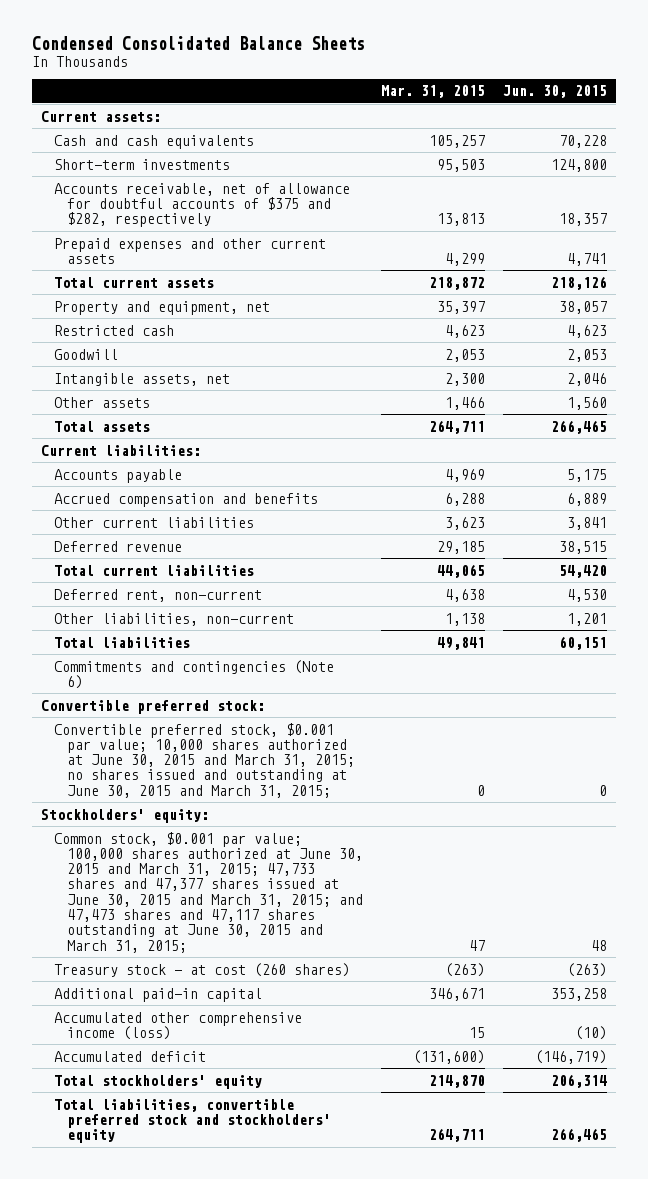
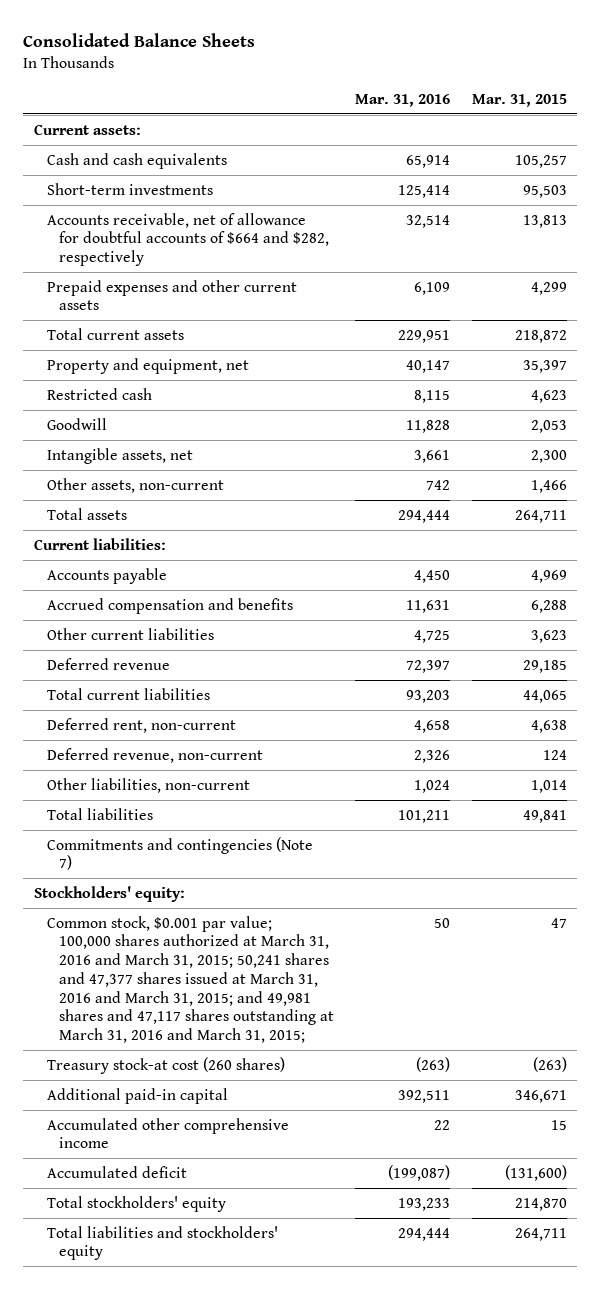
- Condensed Consolidated Balance Sheets
+ Consolidated Balance Sheets
- | Mar. 31, 2015 | Jun. 30, 2015
+ | Mar. 31, 2016 | Mar. 31, 2015
- Accounts receivable, net of allowance for doubtful accounts of $375 and $282, respectively | 13,813 | 18,357
+ Accounts receivable, net of allowance for doubtful accounts of $664 and $282, respectively | 32,514 | 13,813
- Other assets | 1,466 | 1,560
+ Other assets, non-current | 742 | 1,466
- Other liabilities, non-current | 1,138 | 1,201
+ Deferred revenue, non-current | 2,326 | 124
+ Other liabilities, non-current | 1,024 | 1,014
- Commitments and contingencies (Note 6)
- Convertible preferred stock:
- Convertible preferred stock, $0.001 par value; 10,000 shares authorized at June 30, 2015 and March 31, 2015; no shares issued and outstanding at June 30, 2015 and March 31, 2015; | 0 | 0
+ Commitments and contingencies (Note 7)
- Common stock, $0.001 par value; 100,000 shares authorized at June 30, 2015 and March 31, 2015; 47,733 shares and 47,377 shares issued at June 30, 2015 and March 31, 2015; and 47,473 shares and 47,117 shares outstanding at June 30, 2015 and March 31, 2015; | 47 | 48
- Treasury stock - at cost (260 shares) | (263) | (263)
+ Common stock, $0.001 par value; 100,000 shares authorized at March 31, 2016 and March 31, 2015; 50,241 shares and 47,377 shares issued at March 31, 2016 and March 31, 2015; and 49,981 shares and 47,117 shares outstanding at March 31, 2016 and March 31, 2015; | 50 | 47
+ Treasury stock-at cost (260 shares) | (263) | (263)
- Accumulated other comprehensive income (loss) | 15 | (10)
+ Accumulated other comprehensive income | 22 | 15
- Total liabilities, convertible preferred stock and stockholders' equity | 264,711 | 266,465
+ Total liabilities and stockholders' equity | 294,444 | 264,711

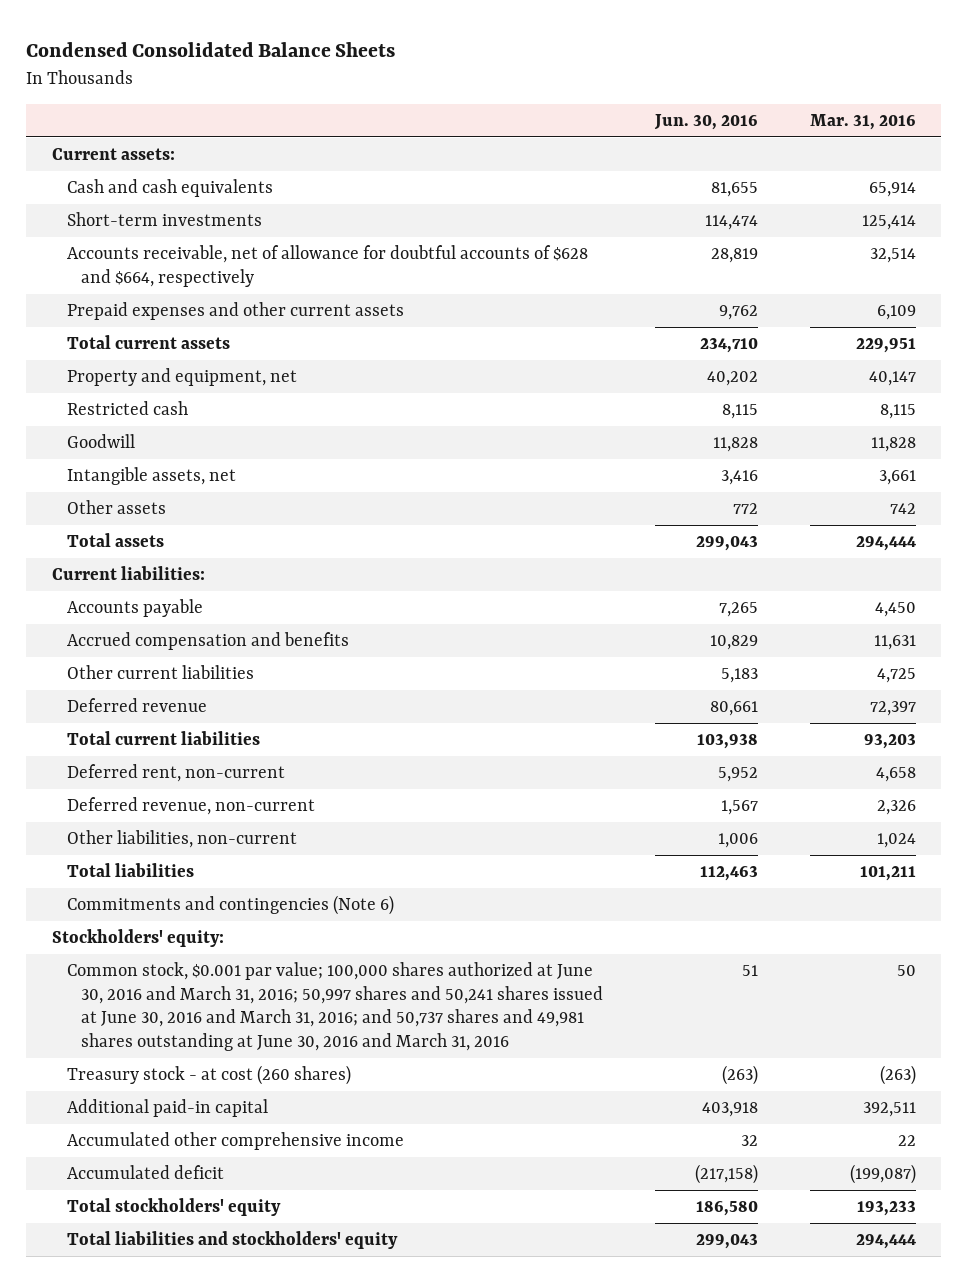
- Consolidated Balance Sheets
+ Condensed Consolidated Balance Sheets
- | Mar. 31, 2016 | Mar. 31, 2015
+ | Jun. 30, 2016 | Mar. 31, 2016
- Accounts receivable, net of allowance for doubtful accounts of $664 and $282, respectively | 32,514 | 13,813
+ Accounts receivable, net of allowance for doubtful accounts of $628 and $664, respectively | 28,819 | 32,514
- Other assets, non-current | 742 | 1,466
+ Other assets | 772 | 742
- Commitments and contingencies (Note 7)
+ Commitments and contingencies (Note 6)
- Common stock, $0.001 par value; 100,000 shares authorized at March 31, 2016 and March 31, 2015; 50,241 shares and 47,377 shares issued at March 31, 2016 and March 31, 2015; and 49,981 shares and 47,117 shares outstanding at March 31, 2016 and March 31, 2015; | 50 | 47
- Treasury stock-at cost (260 shares) | (263) | (263)
+ Common stock, $0.001 par value; 100,000 shares authorized at June 30, 2016 and March 31, 2016; 50,997 shares and 50,241 shares issued at June 30, 2016 and March 31, 2016; and 50,737 shares and 49,981 shares outstanding at June 30, 2016 and March 31, 2016 | 51 | 50
+ Treasury stock - at cost (260 shares) | (263) | (263)

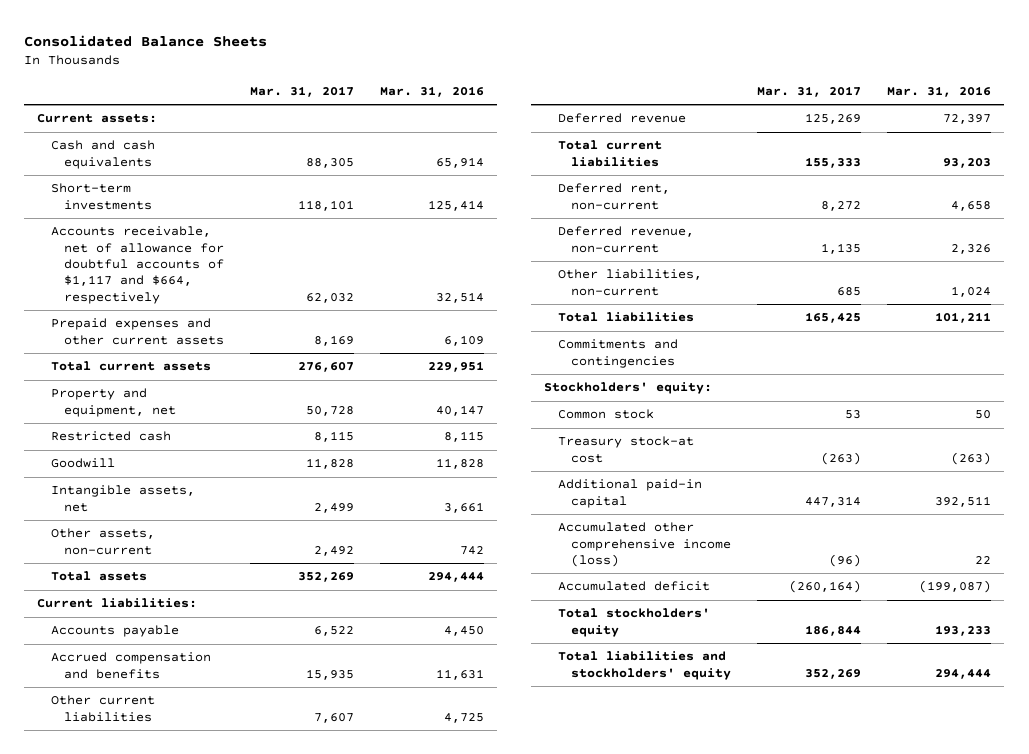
- Condensed Consolidated Balance Sheets
+ Consolidated Balance Sheets
- | Jun. 30, 2016 | Mar. 31, 2016
+ | Mar. 31, 2017 | Mar. 31, 2016
- Accounts receivable, net of allowance for doubtful accounts of $628 and $664, respectively | 28,819 | 32,514
+ Accounts receivable, net of allowance for doubtful accounts of $1,117 and $664, respectively | 62,032 | 32,514
- Other assets | 772 | 742
+ Other assets, non-current | 2,492 | 742
- Commitments and contingencies (Note 6)
+ Commitments and contingencies
- Common stock, $0.001 par value; 100,000 shares authorized at June 30, 2016 and March 31, 2016; 50,997 shares and 50,241 shares issued at June 30, 2016 and March 31, 2016; and 50,737 shares and 49,981 shares outstanding at June 30, 2016 and March 31, 2016 | 51 | 50
- Treasury stock - at cost (260 shares) | (263) | (263)
+ Common stock | 53 | 50
+ Treasury stock-at cost | (263) | (263)
- Accumulated other comprehensive income | 32 | 22
+ Accumulated other comprehensive income (loss) | (96) | 22

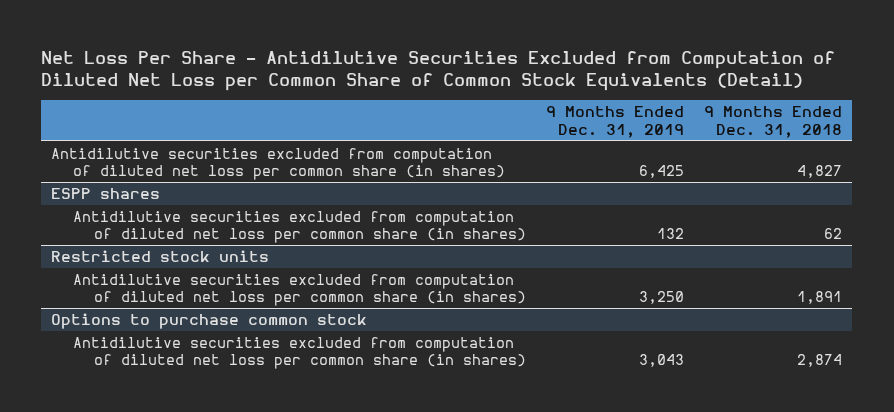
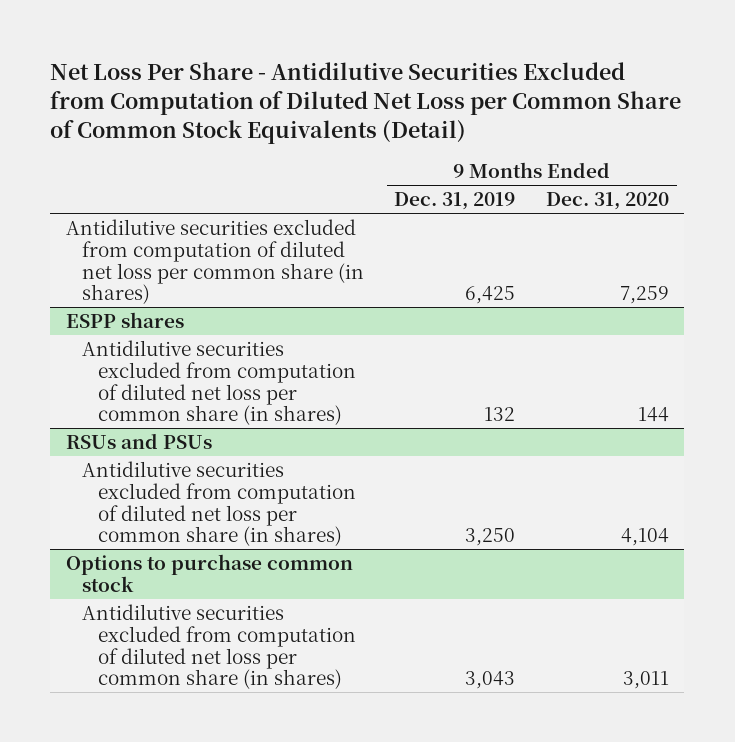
- | 9 Months Ended Dec. 31, 2019 | 9 Months Ended Dec. 31, 2018
+ | 9 Months Ended Dec. 31, 2019 | 9 Months Ended Dec. 31, 2020
- Restricted stock units
+ RSUs and PSUs

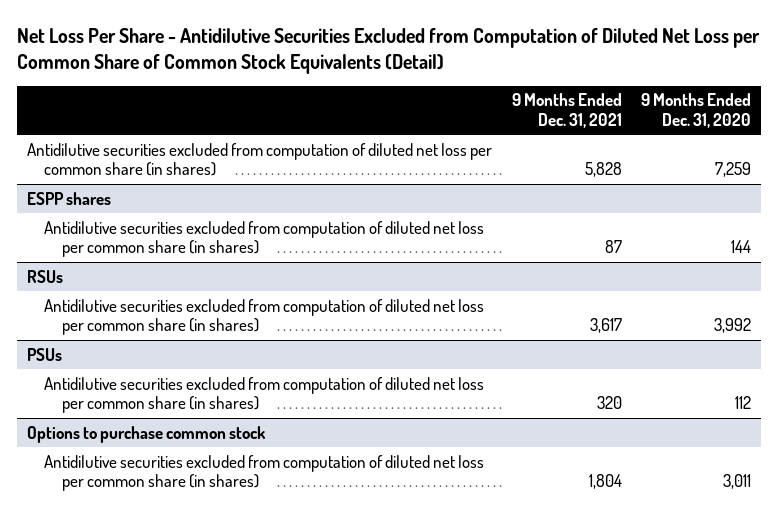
- | 9 Months Ended Dec. 31, 2019 | 9 Months Ended Dec. 31, 2020
+ | 9 Months Ended Dec. 31, 2021 | 9 Months Ended Dec. 31, 2020
- RSUs and PSUs
- Antidilutive securities excluded from computation of diluted net loss per common share (in shares) | 3,250 | 4,104
+ RSUs
+ Antidilutive securities excluded from computation of diluted net loss per common share (in shares) | 3,617 | 3,992
+ PSUs
+ Antidilutive securities excluded from computation of diluted net loss per common share (in shares) | 320 | 112

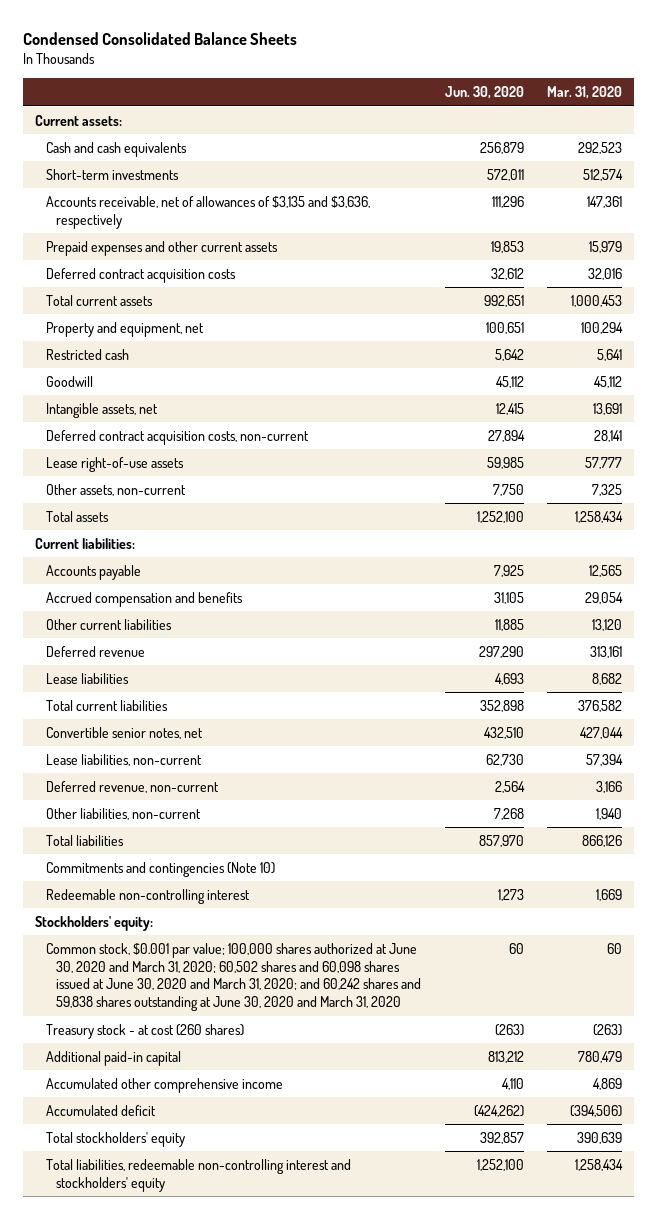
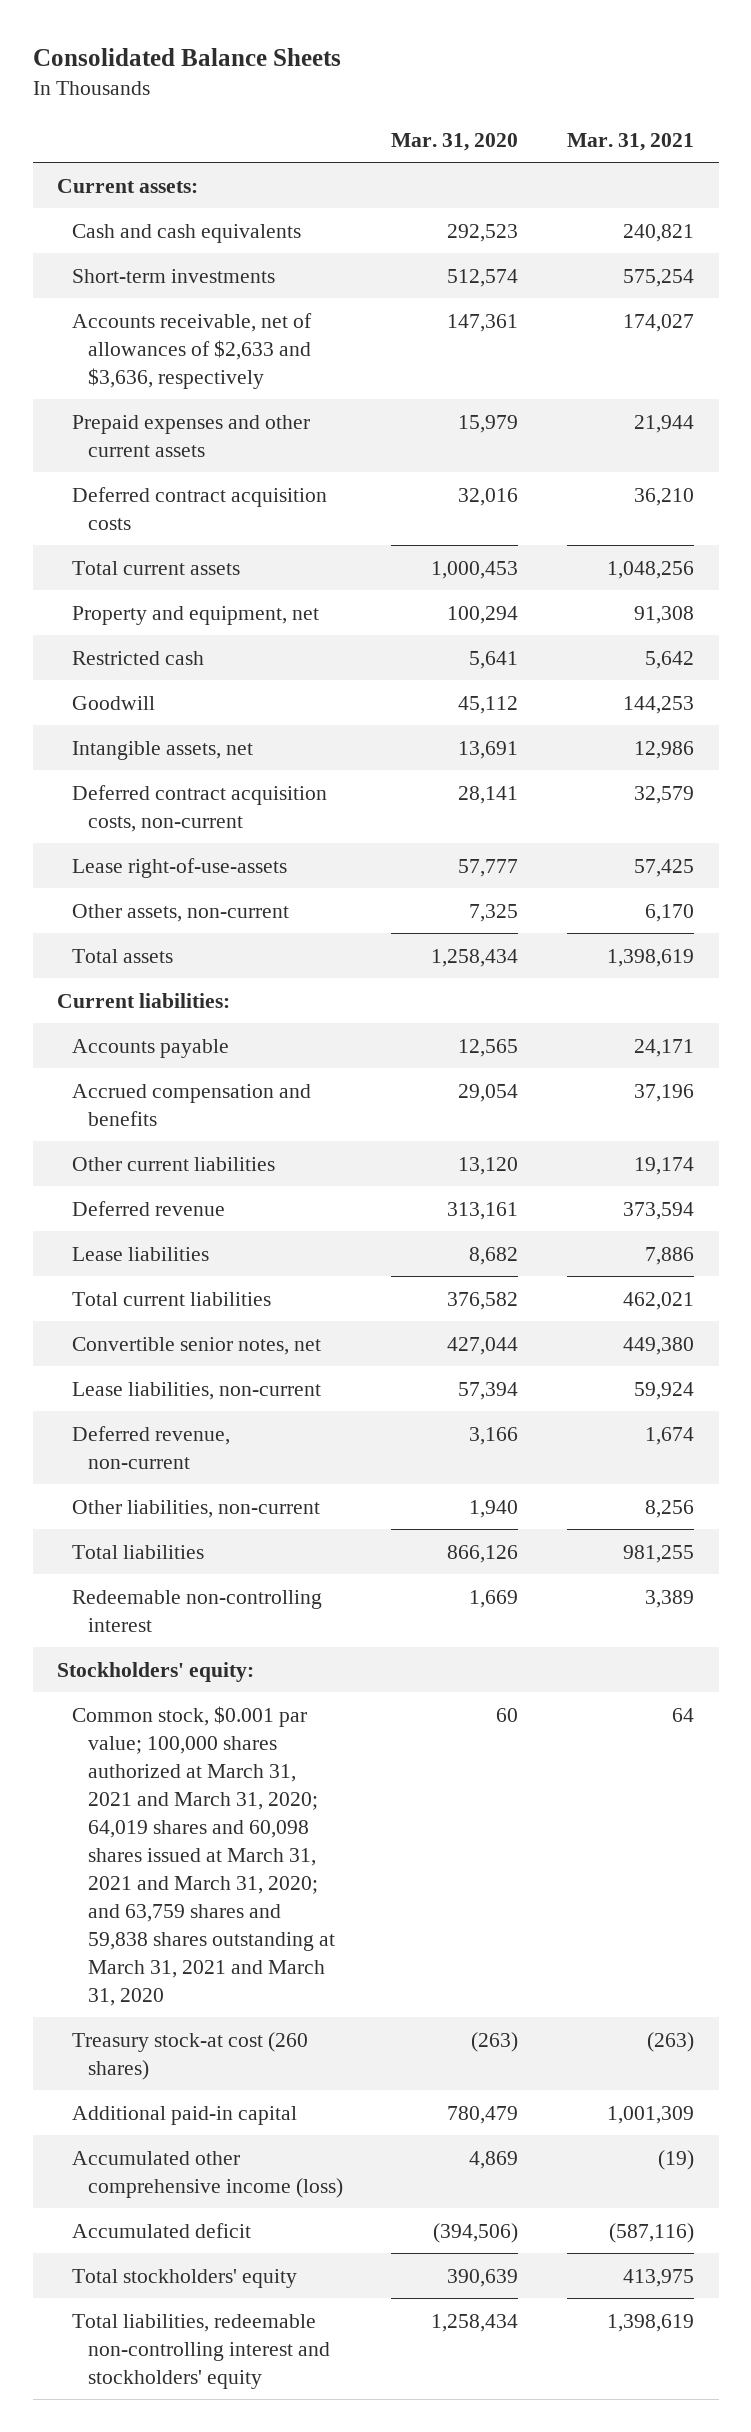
- Condensed Consolidated Balance Sheets
+ Consolidated Balance Sheets
- | Jun. 30, 2020 | Mar. 31, 2020
+ | Mar. 31, 2020 | Mar. 31, 2021
- Accounts receivable, net of allowances of $3,135 and $3,636, respectively | 111,296 | 147,361
+ Accounts receivable, net of allowances of $2,633 and $3,636, respectively | 147,361 | 174,027
- Lease right-of-use assets | 59,985 | 57,777
+ Lease right-of-use-assets | 57,777 | 57,425
- Commitments and contingencies (Note 10)
- Common stock, $0.001 par value; 100,000 shares authorized at June 30, 2020 and March 31, 2020; 60,502 shares and 60,098 shares issued at June 30, 2020 and March 31, 2020; and 60,242 shares and 59,838 shares outstanding at June 30, 2020 and March 31, 2020 | 60 | 60
- Treasury stock - at cost (260 shares) | (263) | (263)
+ Common stock, $0.001 par value; 100,000 shares authorized at March 31, 2021 and March 31, 2020; 64,019 shares and 60,098 shares issued at March 31, 2021 and March 31, 2020; and 63,759 shares and 59,838 shares outstanding at March 31, 2021 and March 31, 2020 | 60 | 64
+ Treasury stock-at cost (260 shares) | (263) | (263)
- Accumulated other comprehensive income | 4,110 | 4,869
+ Accumulated other comprehensive income (loss) | 4,869 | (19)

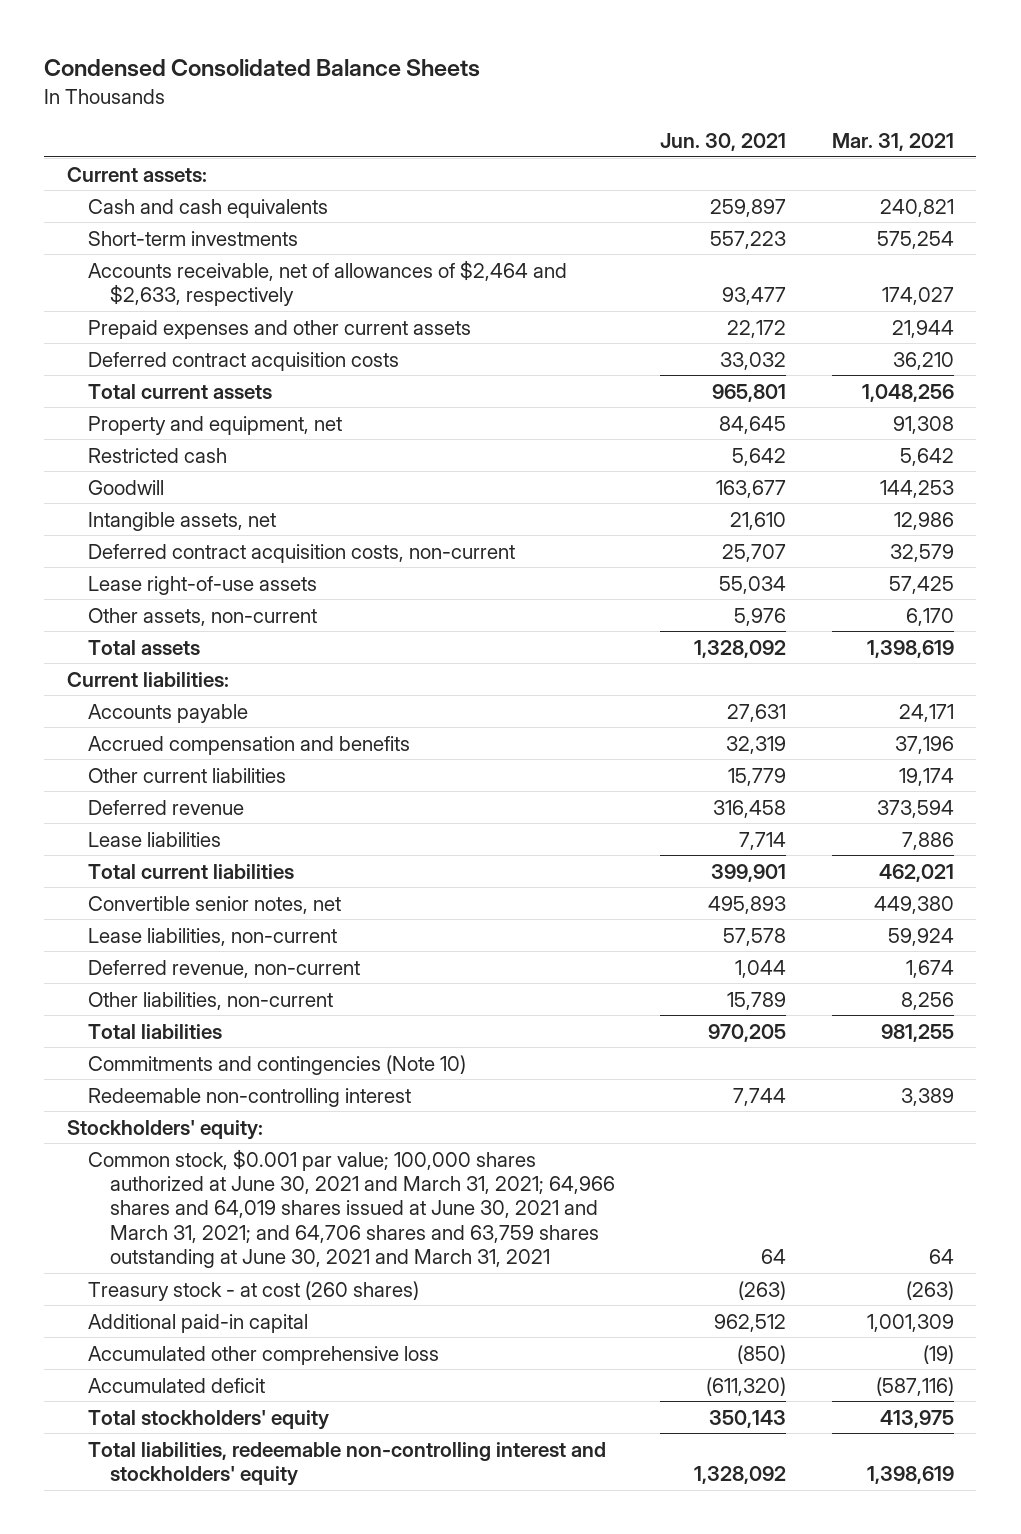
- Consolidated Balance Sheets
+ Condensed Consolidated Balance Sheets
- | Mar. 31, 2020 | Mar. 31, 2021
+ | Jun. 30, 2021 | Mar. 31, 2021
- Accounts receivable, net of allowances of $2,633 and $3,636, respectively | 147,361 | 174,027
+ Accounts receivable, net of allowances of $2,464 and $2,633, respectively | 93,477 | 174,027
- Lease right-of-use-assets | 57,777 | 57,425
+ Lease right-of-use assets | 55,034 | 57,425
+ Commitments and contingencies (Note 10)
- Common stock, $0.001 par value; 100,000 shares authorized at March 31, 2021 and March 31, 2020; 64,019 shares and 60,098 shares issued at March 31, 2021 and March 31, 2020; and 63,759 shares and 59,838 shares outstanding at March 31, 2021 and March 31, 2020 | 60 | 64
- Treasury stock-at cost (260 shares) | (263) | (263)
+ Common stock, $0.001 par value; 100,000 shares authorized at June 30, 2021 and March 31, 2021; 64,966 shares and 64,019 shares issued at June 30, 2021 and March 31, 2021; and 64,706 shares and 63,759 shares outstanding at June 30, 2021 and March 31, 2021 | 64 | 64
+ Treasury stock - at cost (260 shares) | (263) | (263)
- Accumulated other comprehensive income (loss) | 4,869 | (19)
+ Accumulated other comprehensive loss | (850) | (19)

